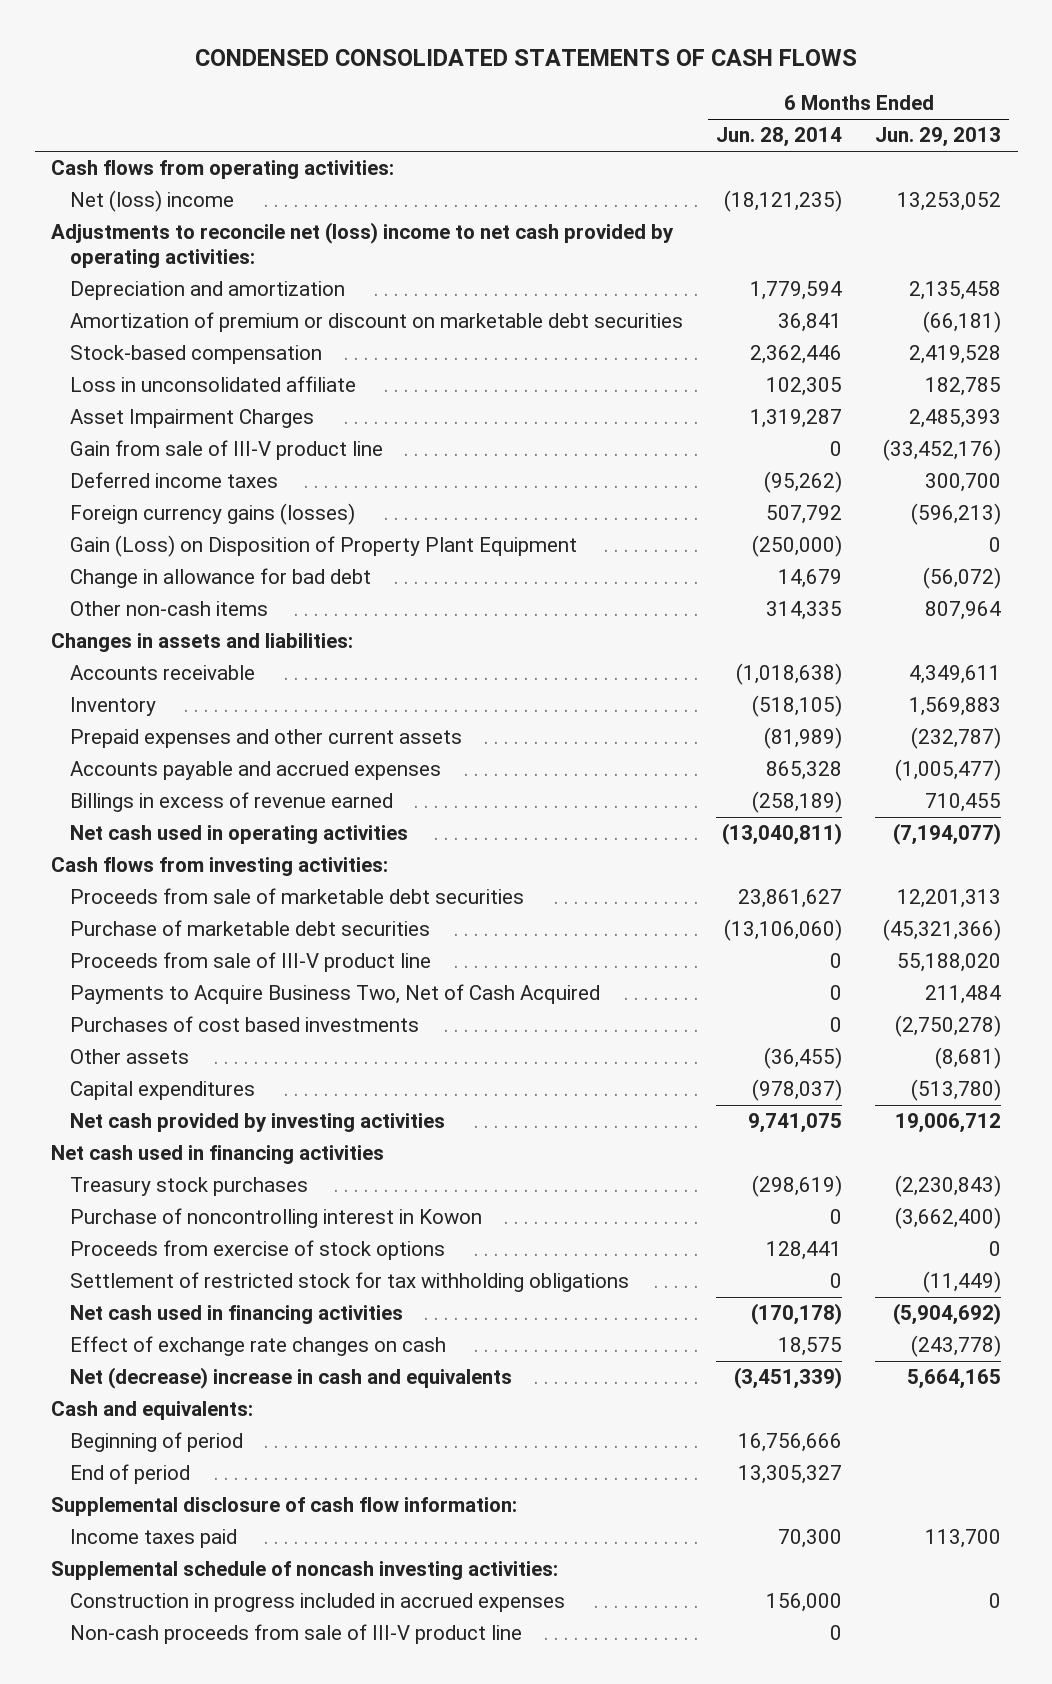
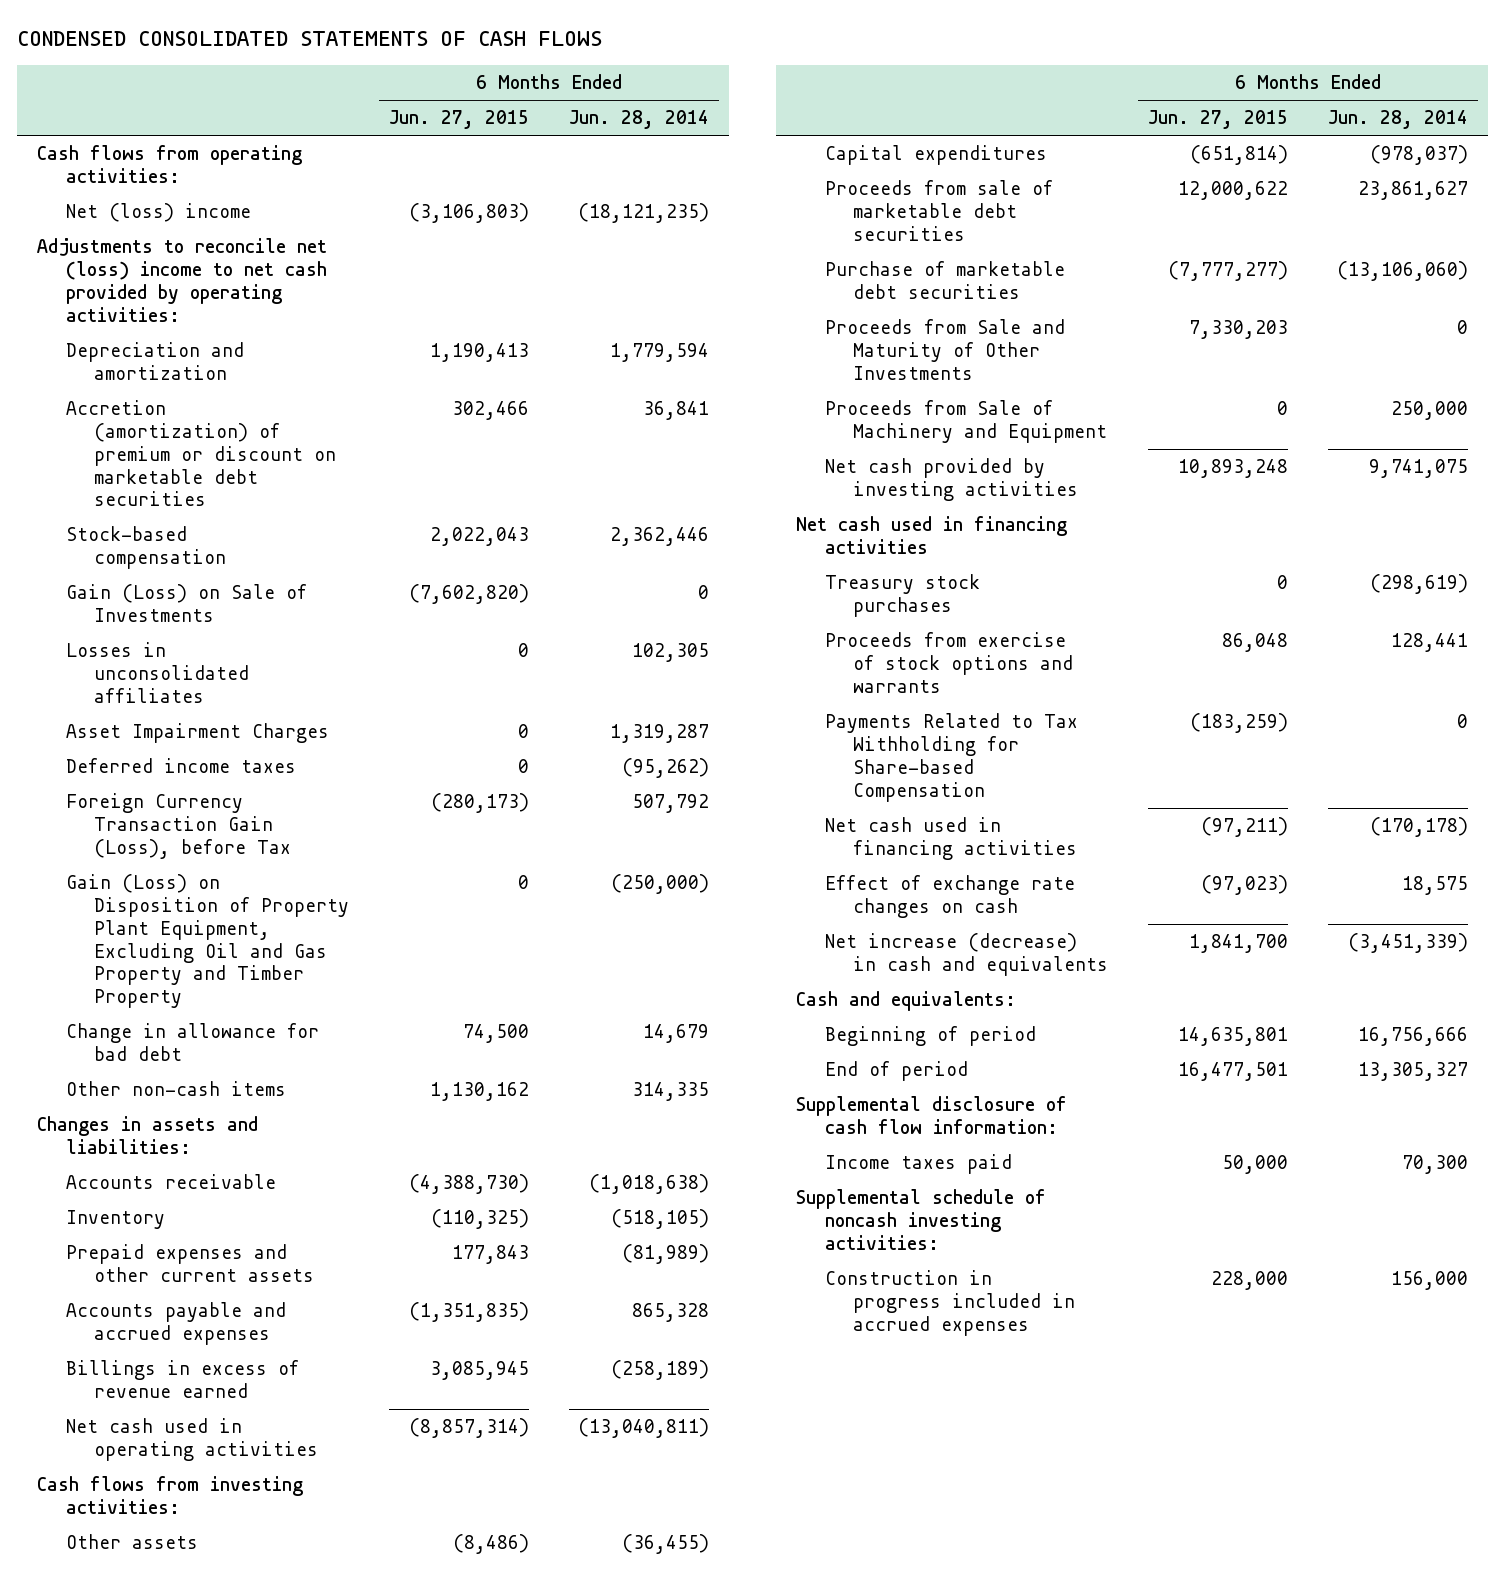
- | 6 Months Ended Jun. 28, 2014 | 6 Months Ended Jun. 29, 2013
+ | 6 Months Ended Jun. 27, 2015 | 6 Months Ended Jun. 28, 2014
- Amortization of premium or discount on marketable debt securities | 36,841 | (66,181)
+ Accretion (amortization) of premium or discount on marketable debt securities | 302,466 | 36,841
- Loss in unconsolidated affiliate | 102,305 | 182,785
+ Gain (Loss) on Sale of Investments | (7,602,820) | 0
+ Losses in unconsolidated affiliates | 0 | 102,305
- Gain from sale of III-V product line | 0 | (33,452,176)
- Foreign currency gains (losses) | 507,792 | (596,213)
- Gain (Loss) on Disposition of Property Plant Equipment | (250,000) | 0
+ Foreign Currency Transaction Gain (Loss), before Tax | (280,173) | 507,792
+ Gain (Loss) on Disposition of Property Plant Equipment, Excluding Oil and Gas Property and Timber Property | 0 | (250,000)
- Proceeds from sale of III-V product line | 0 | 55,188,020
- Payments to Acquire Business Two, Net of Cash Acquired | 0 | 211,484
- Purchases of cost based investments | 0 | (2,750,278)
moved down: Proceeds from sale of marketable debt securities | 12,000,622 | 23,861,627
moved down: Purchase of marketable debt securities | (7,777,277) | (13,106,060)
+ Proceeds from Sale and Maturity of Other Investments | 7,330,203 | 0
+ Proceeds from Sale of Machinery and Equipment | 0 | 250,000
- Purchase of noncontrolling interest in Kowon | 0 | (3,662,400)
- Proceeds from exercise of stock options | 128,441 | 0
- Settlement of restricted stock for tax withholding obligations | 0 | (11,449)
+ Proceeds from exercise of stock options and warrants | 86,048 | 128,441
+ Payments Related to Tax Withholding for Share-based Compensation | (183,259) | 0
- Net (decrease) increase in cash and equivalents | (3,451,339) | 5,664,165
+ Net increase (decrease) in cash and equivalents | 1,841,700 | (3,451,339)
- Non-cash proceeds from sale of III-V product line | 0 |

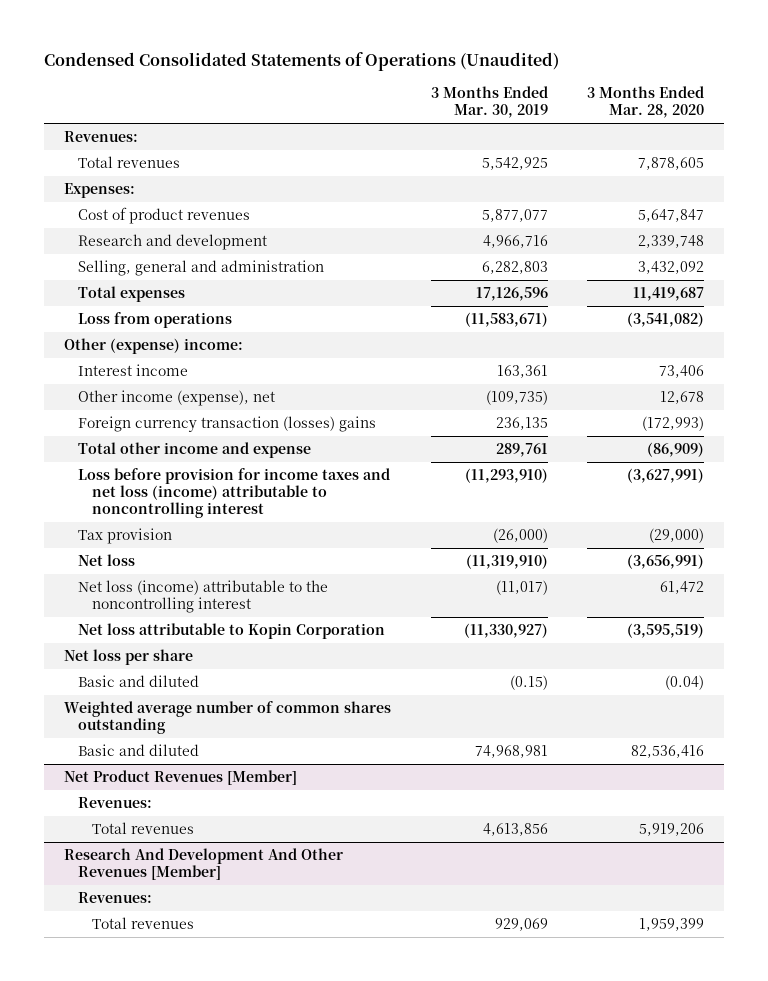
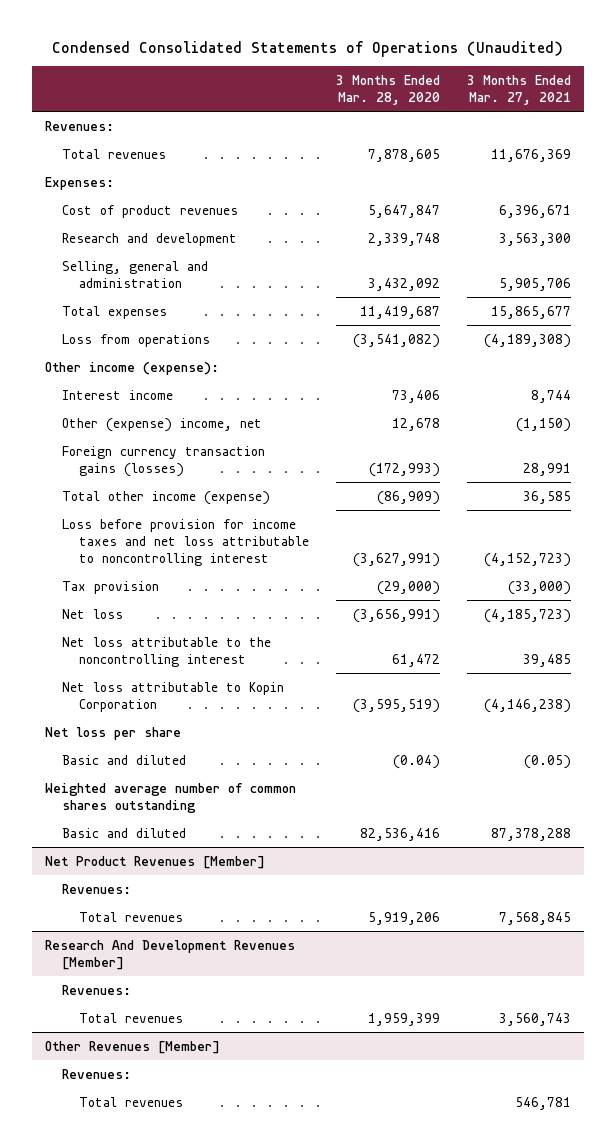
- | 3 Months Ended Mar. 30, 2019 | 3 Months Ended Mar. 28, 2020
+ | 3 Months Ended Mar. 28, 2020 | 3 Months Ended Mar. 27, 2021
- Other (expense) income:
+ Other income (expense):
- Other income (expense), net | (109,735) | 12,678
- Foreign currency transaction (losses) gains | 236,135 | (172,993)
- Total other income and expense | 289,761 | (86,909)
- Loss before provision for income taxes and net loss (income) attributable to noncontrolling interest | (11,293,910) | (3,627,991)
+ Other (expense) income, net | 12,678 | (1,150)
+ Foreign currency transaction gains (losses) | (172,993) | 28,991
+ Total other income (expense) | (86,909) | 36,585
+ Loss before provision for income taxes and net loss attributable to noncontrolling interest | (3,627,991) | (4,152,723)
- Net loss (income) attributable to the noncontrolling interest | (11,017) | 61,472
+ Net loss attributable to the noncontrolling interest | 61,472 | 39,485
- Research And Development And Other Revenues [Member]
+ Research And Development Revenues [Member]
+ Other Revenues [Member]
+ Revenues:
+ Total revenues | | 546,781

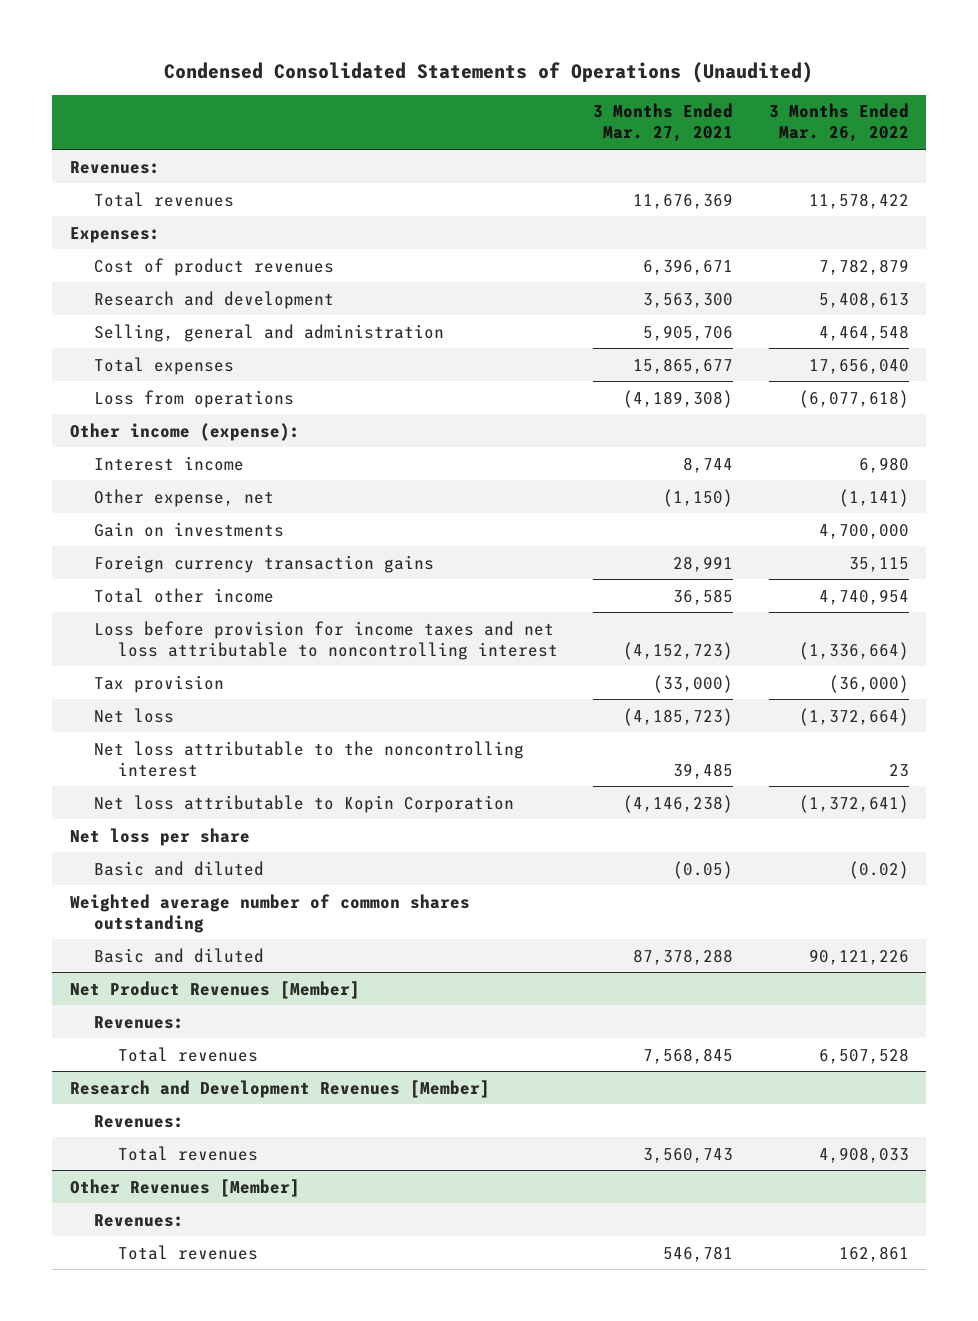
- | 3 Months Ended Mar. 28, 2020 | 3 Months Ended Mar. 27, 2021
+ | 3 Months Ended Mar. 27, 2021 | 3 Months Ended Mar. 26, 2022
- Other (expense) income, net | 12,678 | (1,150)
- Foreign currency transaction gains (losses) | (172,993) | 28,991
- Total other income (expense) | (86,909) | 36,585
+ Other expense, net | (1,150) | (1,141)
+ Gain on investments | | 4,700,000
+ Foreign currency transaction gains | 28,991 | 35,115
+ Total other income | 36,585 | 4,740,954
- Research And Development Revenues [Member]
+ Research and Development Revenues [Member]

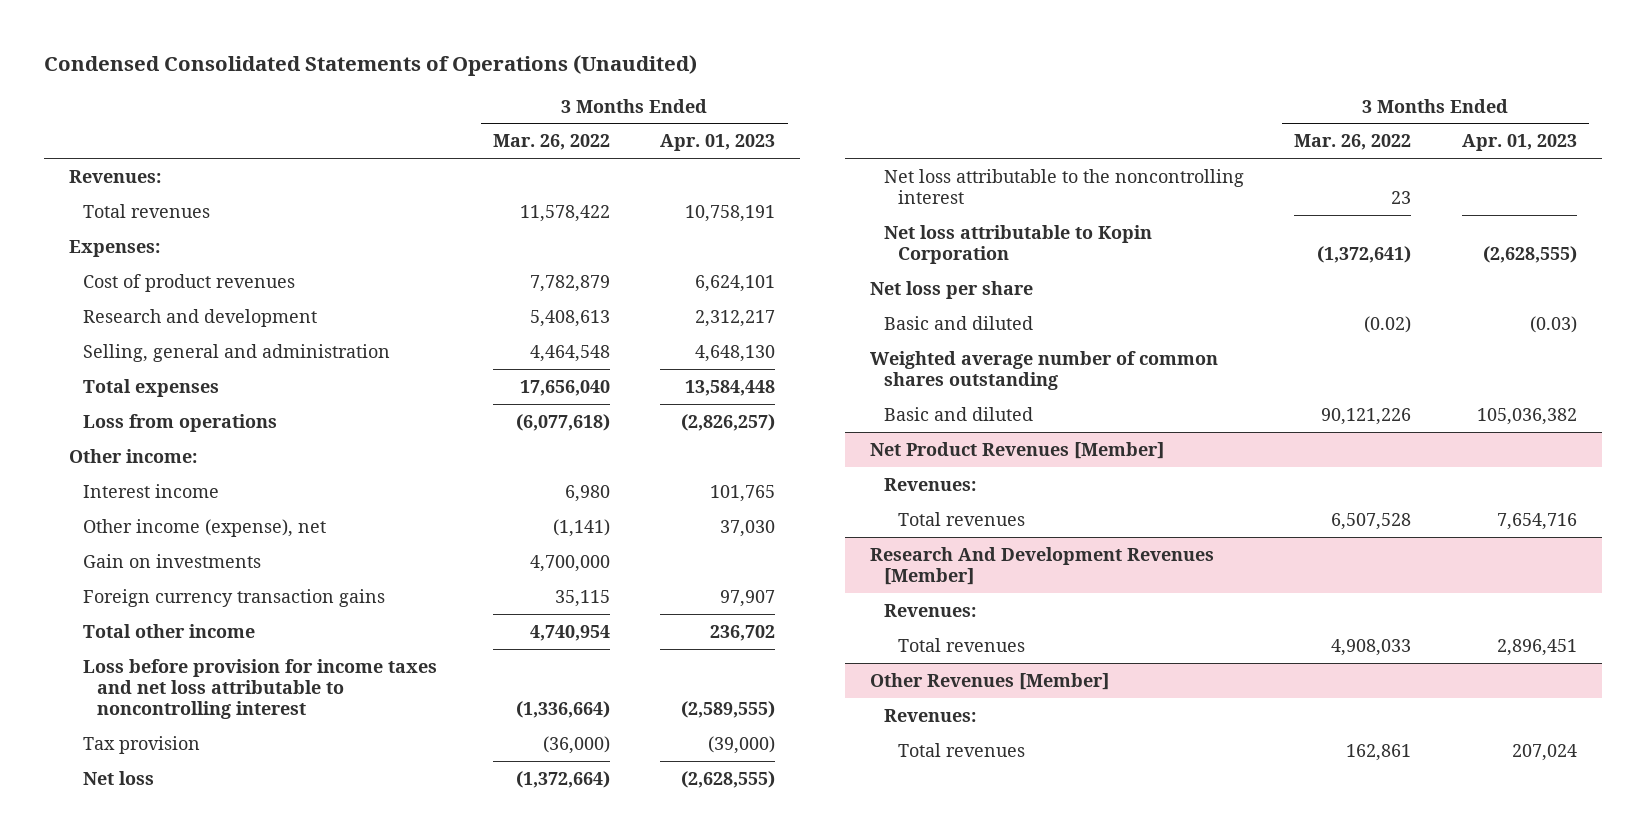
- | 3 Months Ended Mar. 27, 2021 | 3 Months Ended Mar. 26, 2022
+ | 3 Months Ended Mar. 26, 2022 | 3 Months Ended Apr. 01, 2023
- Other income (expense):
+ Other income:
- Other expense, net | (1,150) | (1,141)
+ Other income (expense), net | (1,141) | 37,030
- Research and Development Revenues [Member]
+ Research And Development Revenues [Member]

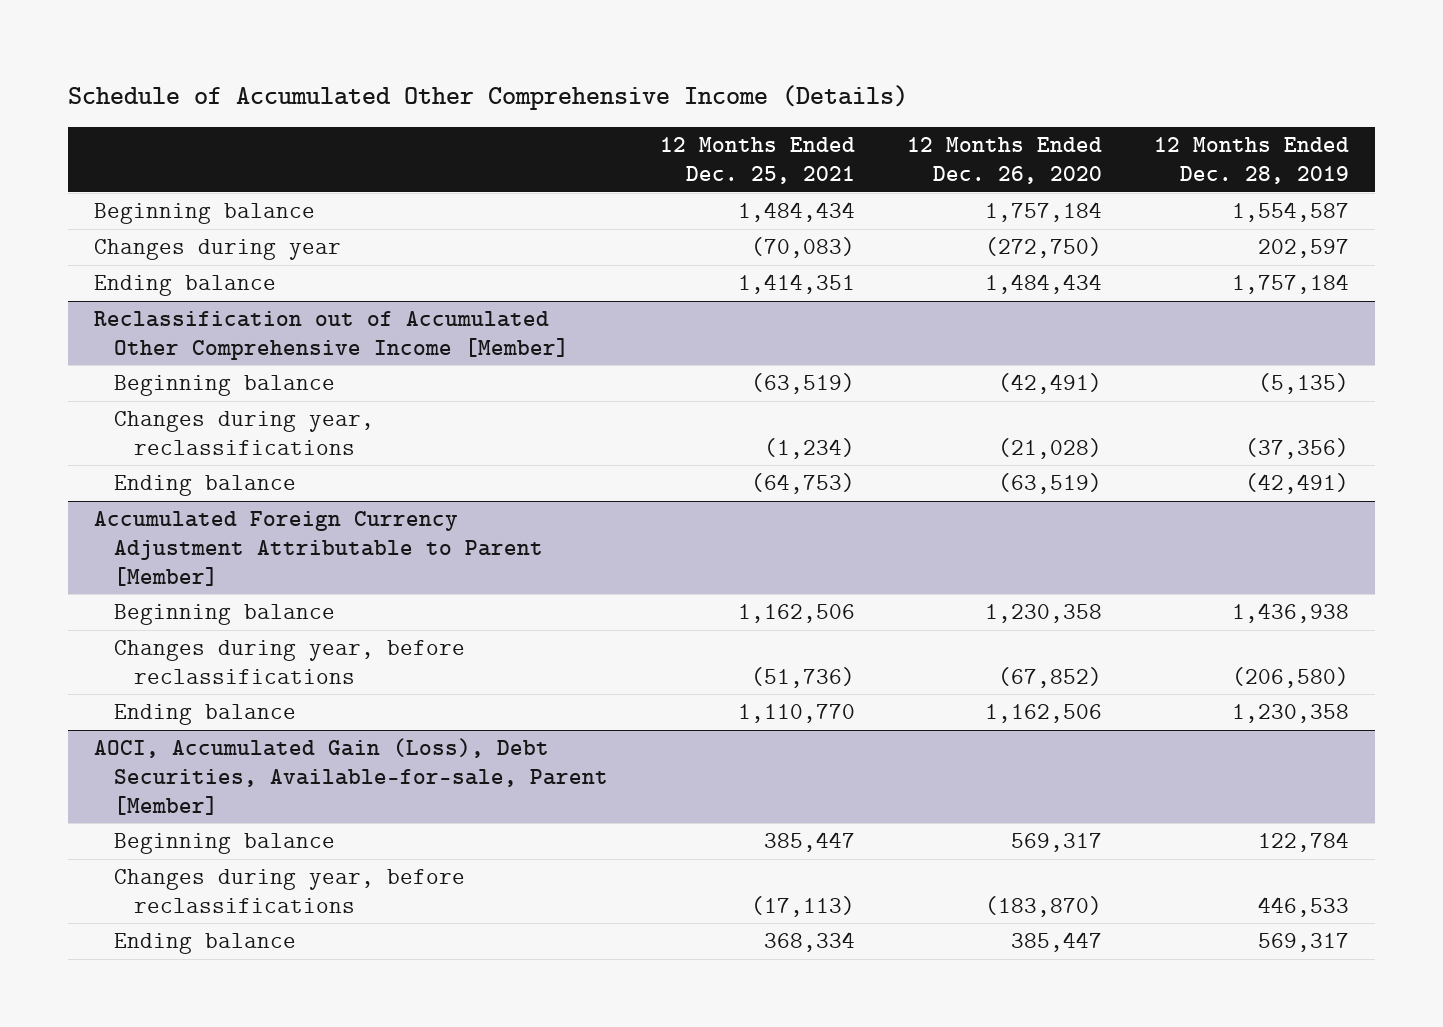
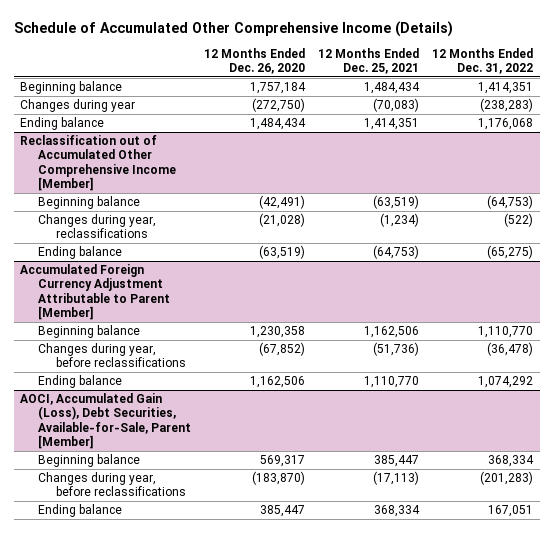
- | 12 Months Ended Dec. 25, 2021 | 12 Months Ended Dec. 26, 2020 | 12 Months Ended Dec. 28, 2019
+ | 12 Months Ended Dec. 26, 2020 | 12 Months Ended Dec. 25, 2021 | 12 Months Ended Dec. 31, 2022
- AOCI, Accumulated Gain (Loss), Debt Securities, Available-for-sale, Parent [Member]
+ AOCI, Accumulated Gain (Loss), Debt Securities, Available-for-Sale, Parent [Member]

